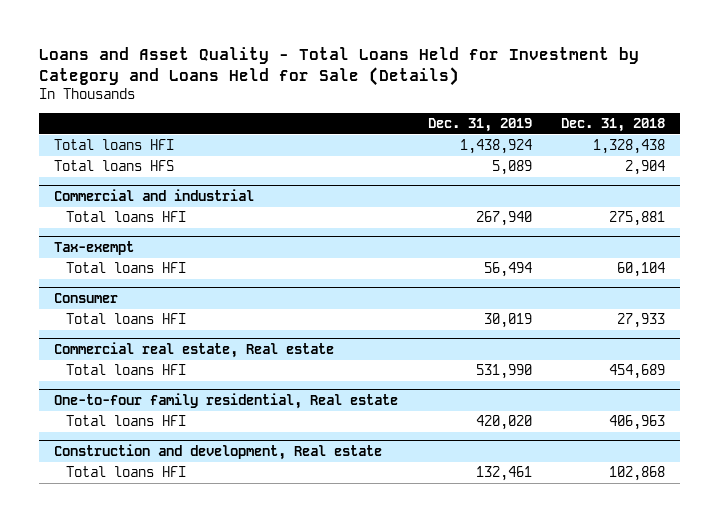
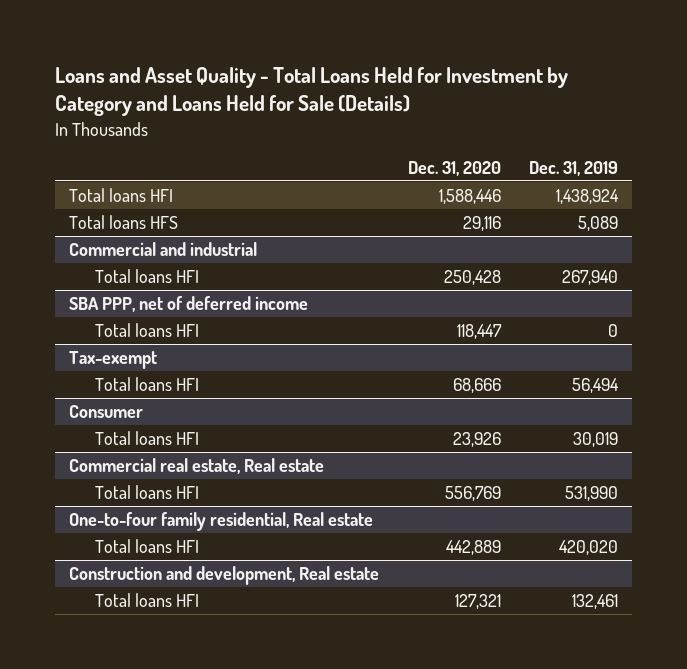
- | Dec. 31, 2019 | Dec. 31, 2018
+ | Dec. 31, 2020 | Dec. 31, 2019
+ SBA PPP, net of deferred income
+ Total loans HFI | 118,447 | 0

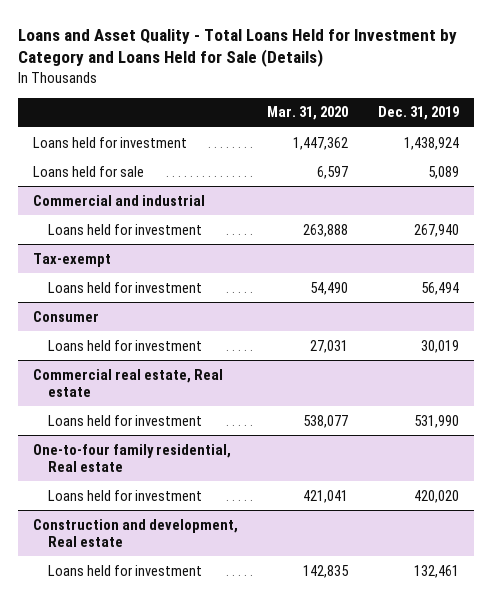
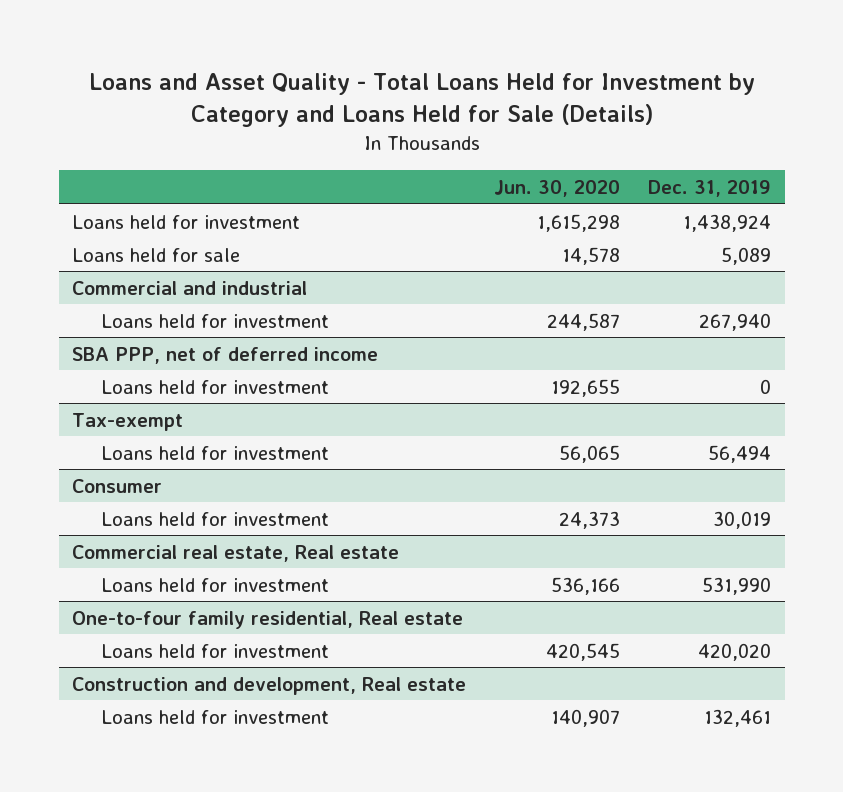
- | Mar. 31, 2020 | Dec. 31, 2019
+ | Jun. 30, 2020 | Dec. 31, 2019
+ SBA PPP, net of deferred income
+ Loans held for investment | 192,655 | 0

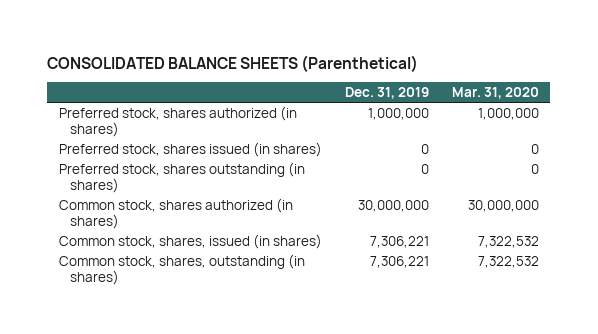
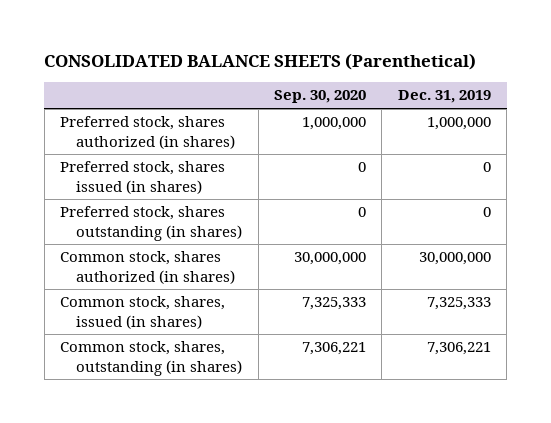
- | Dec. 31, 2019 | Mar. 31, 2020
+ | Sep. 30, 2020 | Dec. 31, 2019
- Common stock, shares, issued (in shares) | 7,306,221 | 7,322,532
+ Common stock, shares, issued (in shares) | 7,325,333 | 7,325,333

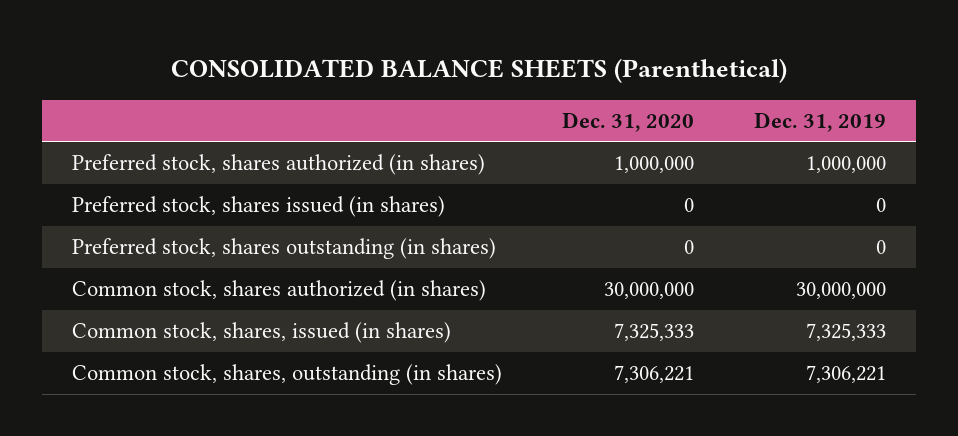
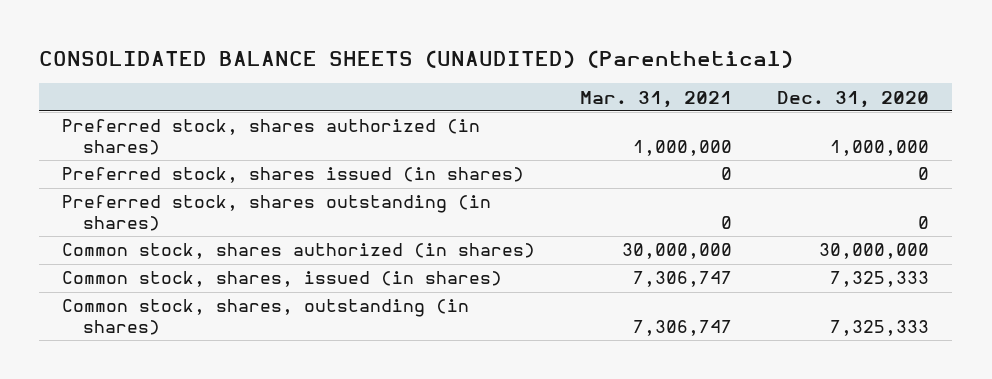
- CONSOLIDATED BALANCE SHEETS (Parenthetical)
+ CONSOLIDATED BALANCE SHEETS (UNAUDITED) (Parenthetical)
- | Dec. 31, 2020 | Dec. 31, 2019
+ | Mar. 31, 2021 | Dec. 31, 2020
- Common stock, shares, outstanding (in shares) | 7,306,221 | 7,306,221
+ Common stock, shares, outstanding (in shares) | 7,306,747 | 7,325,333

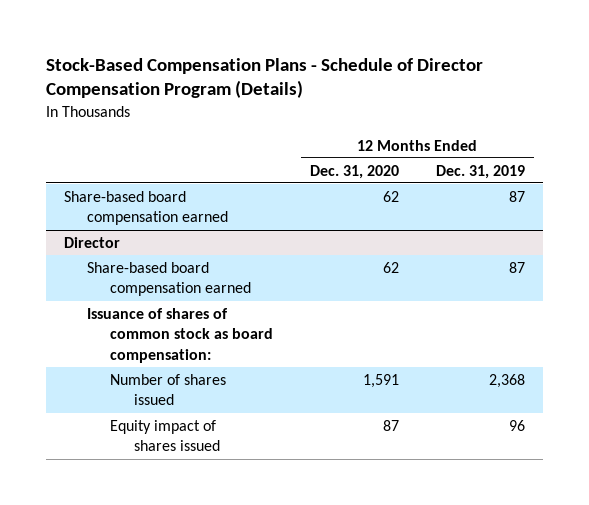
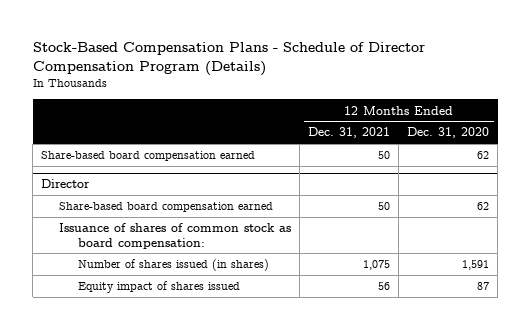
- | 12 Months Ended Dec. 31, 2020 | 12 Months Ended Dec. 31, 2019
+ | 12 Months Ended Dec. 31, 2021 | 12 Months Ended Dec. 31, 2020
@ Director
- Number of shares issued | 1,591 | 2,368
+ Number of shares issued (in shares) | 1,075 | 1,591

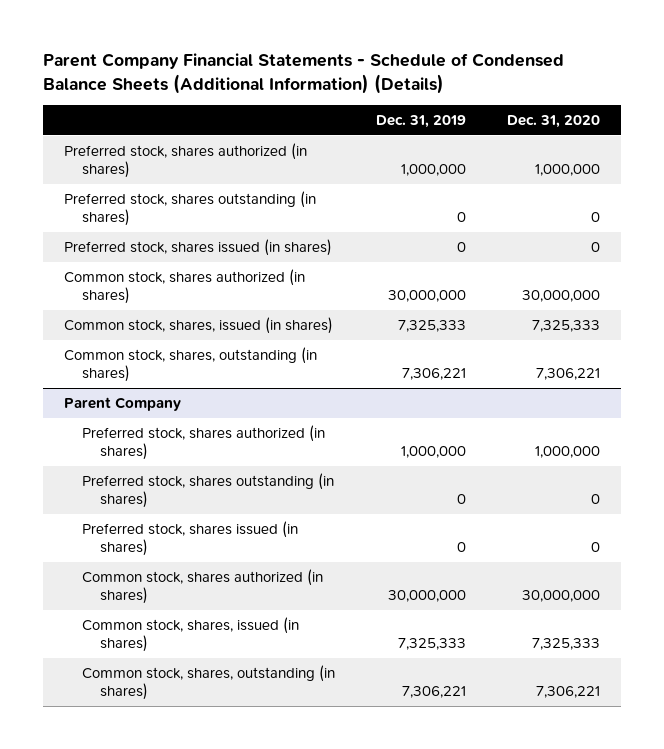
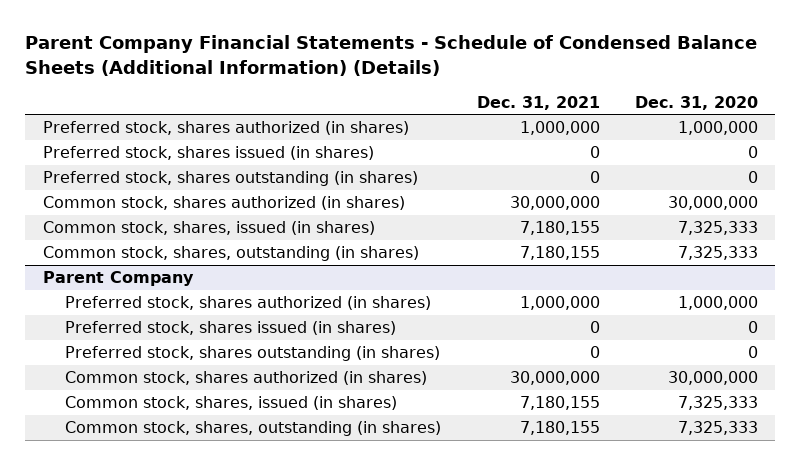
- | Dec. 31, 2019 | Dec. 31, 2020
+ | Dec. 31, 2021 | Dec. 31, 2020
moved down: Preferred stock, shares outstanding (in shares) | 0 | 0
- Common stock, shares, outstanding (in shares) | 7,306,221 | 7,306,221
+ Common stock, shares, outstanding (in shares) | 7,180,155 | 7,325,333
@ Parent Company
moved down: Preferred stock, shares outstanding (in shares) | 0 | 0
- Common stock, shares, outstanding (in shares) | 7,306,221 | 7,306,221
+ Common stock, shares, outstanding (in shares) | 7,180,155 | 7,325,333

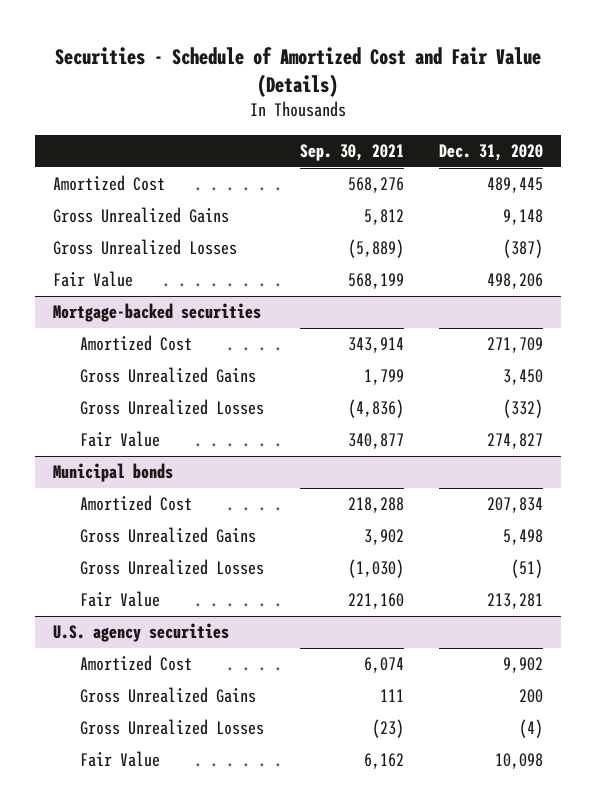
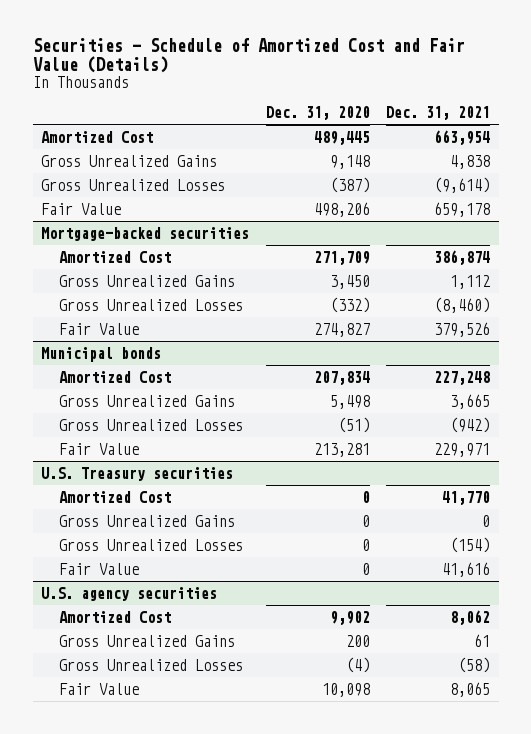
- | Sep. 30, 2021 | Dec. 31, 2020
+ | Dec. 31, 2020 | Dec. 31, 2021
+ U.S. Treasury securities
+ Amortized Cost | 0 | 41,770
+ Gross Unrealized Gains | 0 | 0
+ Gross Unrealized Losses | 0 | (154)
+ Fair Value | 0 | 41,616

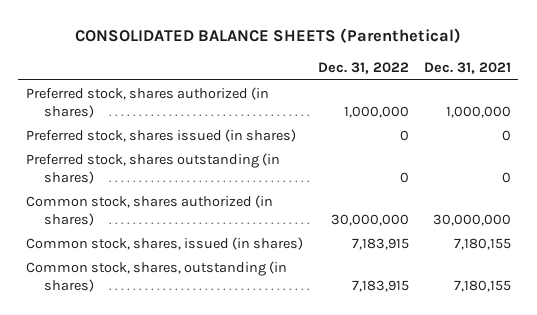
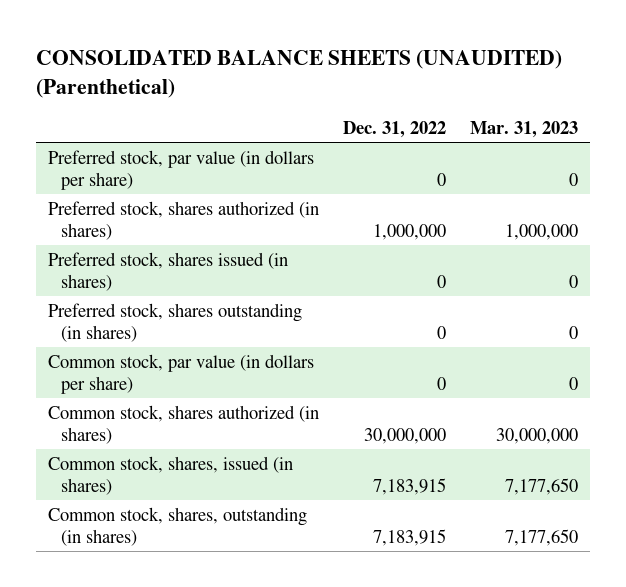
- CONSOLIDATED BALANCE SHEETS (Parenthetical)
+ CONSOLIDATED BALANCE SHEETS (UNAUDITED) (Parenthetical)
- | Dec. 31, 2022 | Dec. 31, 2021
+ | Dec. 31, 2022 | Mar. 31, 2023
+ Preferred stock, par value (in dollars per share) | 0 | 0
+ Common stock, par value (in dollars per share) | 0 | 0

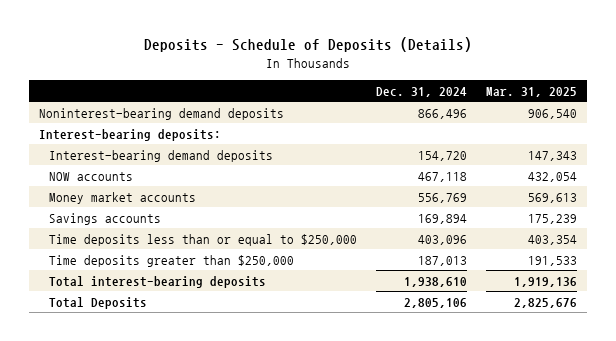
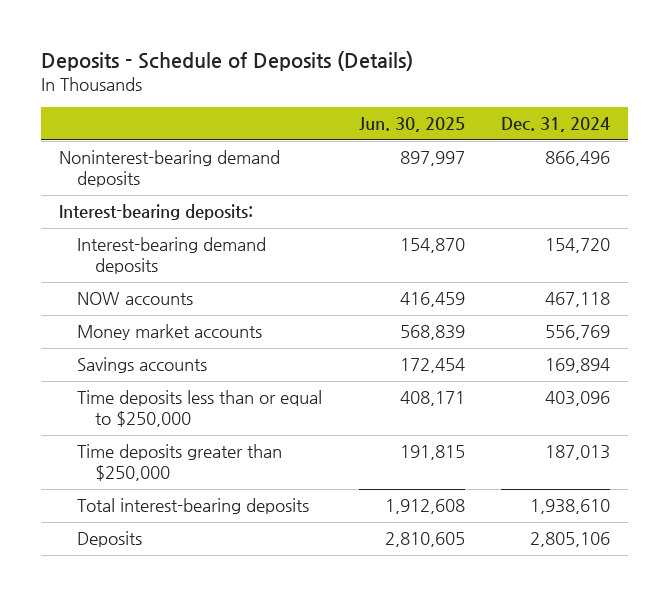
- | Dec. 31, 2024 | Mar. 31, 2025
+ | Jun. 30, 2025 | Dec. 31, 2024
- Total Deposits | 2,805,106 | 2,825,676
+ Deposits | 2,810,605 | 2,805,106

